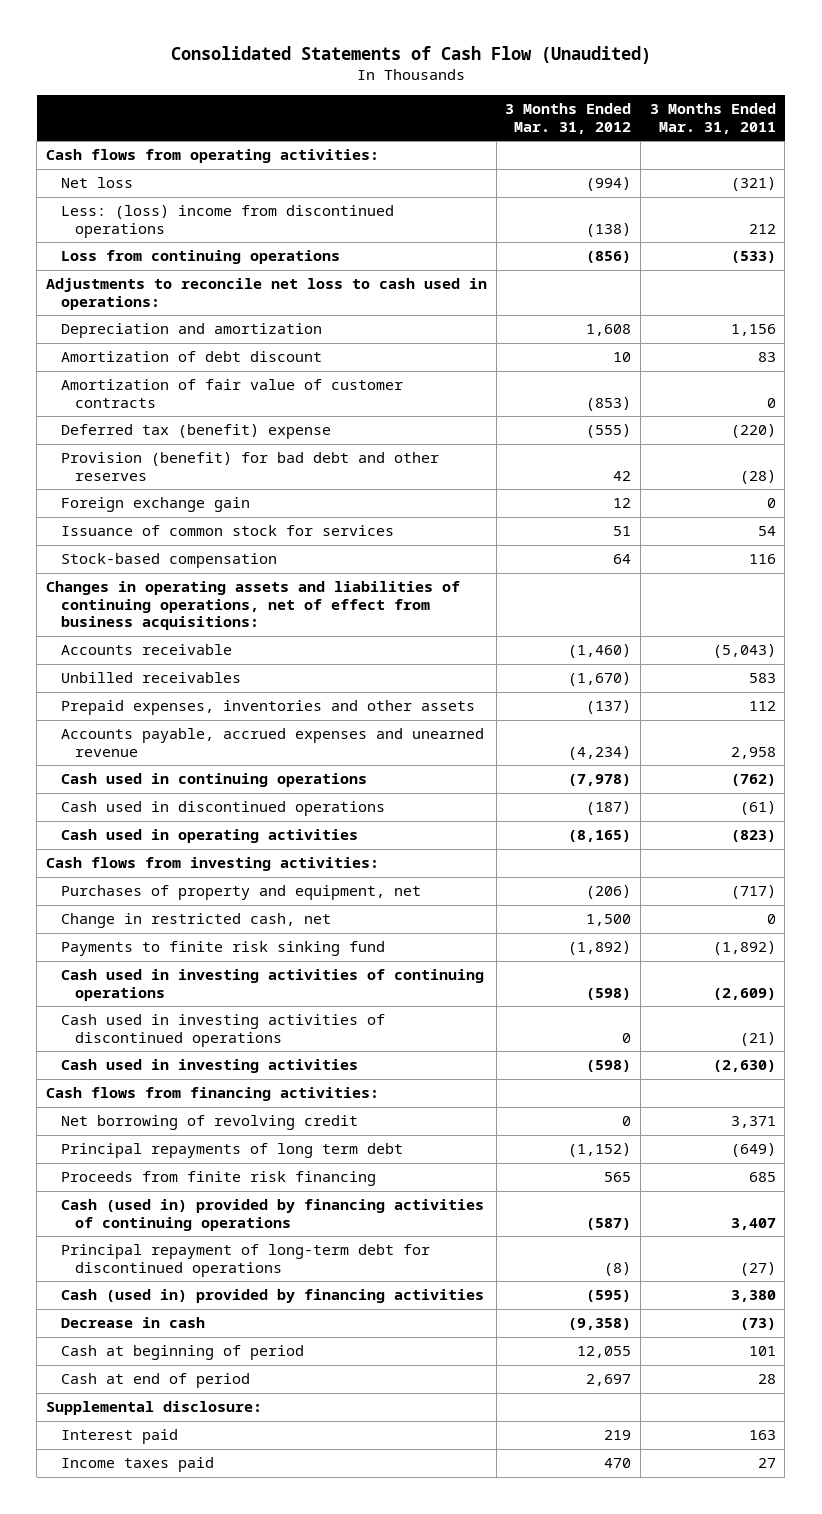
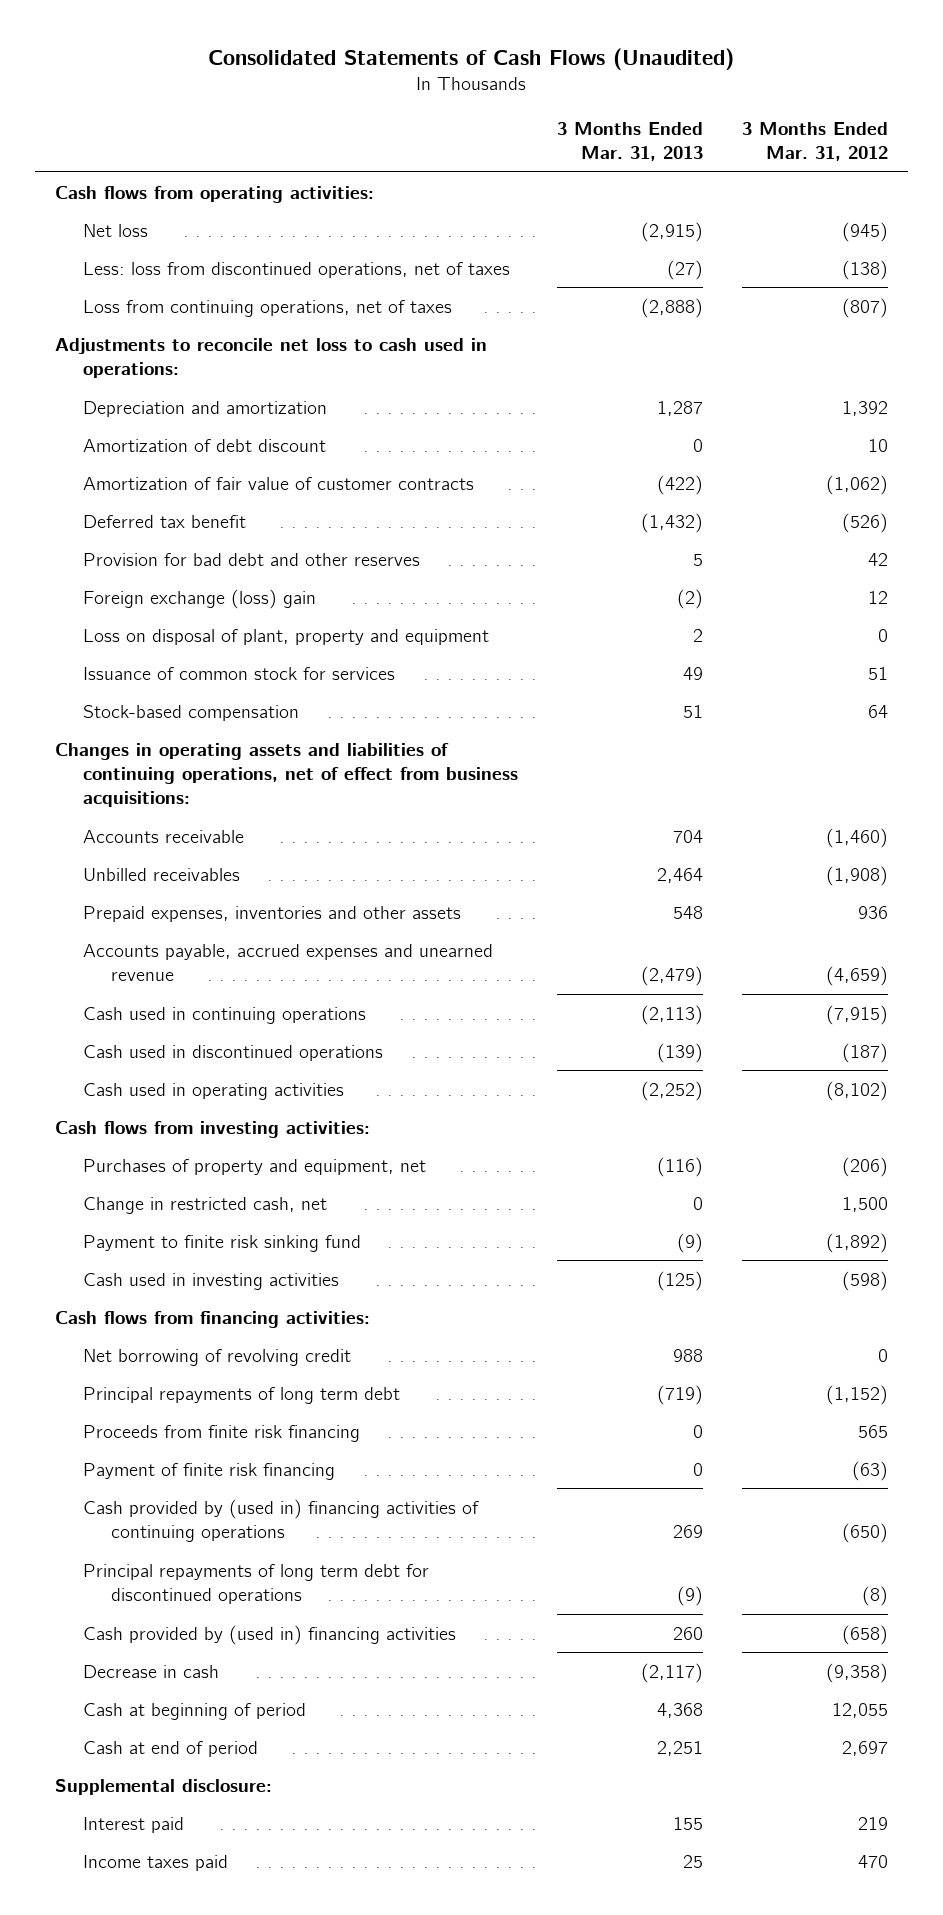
- Consolidated Statements of Cash Flow (Unaudited)
+ Consolidated Statements of Cash Flows (Unaudited)
- | 3 Months Ended Mar. 31, 2012 | 3 Months Ended Mar. 31, 2011
+ | 3 Months Ended Mar. 31, 2013 | 3 Months Ended Mar. 31, 2012
- Net loss | (994) | (321)
- Less: (loss) income from discontinued operations | (138) | 212
- Loss from continuing operations | (856) | (533)
+ Net loss | (2,915) | (945)
+ Less: loss from discontinued operations, net of taxes | (27) | (138)
+ Loss from continuing operations, net of taxes | (2,888) | (807)
- Depreciation and amortization | 1,608 | 1,156
+ Depreciation and amortization | 1,287 | 1,392
- Amortization of fair value of customer contracts | (853) | 0
- Deferred tax (benefit) expense | (555) | (220)
- Provision (benefit) for bad debt and other reserves | 42 | (28)
- Foreign exchange gain | 12 | 0
+ Amortization of fair value of customer contracts | (422) | (1,062)
+ Deferred tax benefit | (1,432) | (526)
+ Provision for bad debt and other reserves | 5 | 42
+ Foreign exchange (loss) gain | (2) | 12
+ Loss on disposal of plant, property and equipment | 2 | 0
- Unbilled receivables | (1,670) | 583
- Prepaid expenses, inventories and other assets | (137) | 112
- Accounts payable, accrued expenses and unearned revenue | (4,234) | 2,958
- Cash used in continuing operations | (7,978) | (762)
+ Unbilled receivables | 2,464 | (1,908)
+ Prepaid expenses, inventories and other assets | 548 | 936
+ Accounts payable, accrued expenses and unearned revenue | (2,479) | (4,659)
+ Cash used in continuing operations | (2,113) | (7,915)
- Cash used in operating activities | (8,165) | (823)
+ Cash used in operating activities | (2,252) | (8,102)
- Payments to finite risk sinking fund | (1,892) | (1,892)
- Cash used in investing activities of continuing operations | (598) | (2,609)
- Cash used in investing activities of discontinued operations | 0 | (21)
+ Payment to finite risk sinking fund | (9) | (1,892)
- Cash (used in) provided by financing activities of continuing operations | (587) | 3,407
- Principal repayment of long-term debt for discontinued operations | (8) | (27)
- Cash (used in) provided by financing activities | (595) | 3,380
+ Payment of finite risk financing | 0 | (63)
+ Cash provided by (used in) financing activities of continuing operations | 269 | (650)
+ Principal repayments of long term debt for discontinued operations | (9) | (8)
+ Cash provided by (used in) financing activities | 260 | (658)

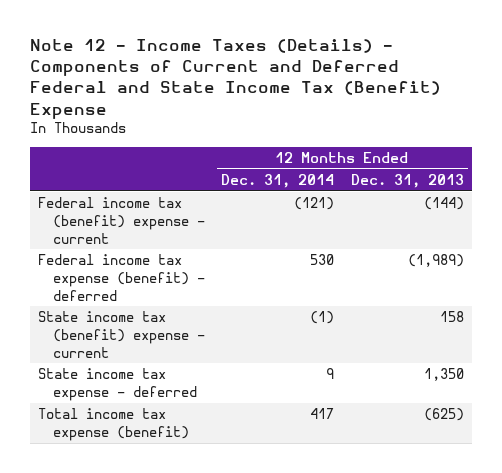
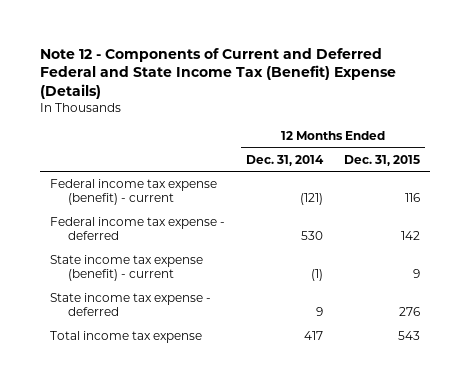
- Note 12 - Income Taxes (Details) - Components of Current and Deferred Federal and State Income Tax (Benefit) Expense
+ Note 12 - Components of Current and Deferred Federal and State Income Tax (Benefit) Expense (Details)
- | 12 Months Ended Dec. 31, 2014 | 12 Months Ended Dec. 31, 2013
+ | 12 Months Ended Dec. 31, 2014 | 12 Months Ended Dec. 31, 2015
- Federal income tax (benefit) expense - current | (121) | (144)
- Federal income tax expense (benefit) - deferred | 530 | (1,989)
- State income tax (benefit) expense - current | (1) | 158
+ Federal income tax expense (benefit) - current | (121) | 116
+ Federal income tax expense - deferred | 530 | 142
+ State income tax expense (benefit) - current | (1) | 9
- Total income tax expense (benefit) | 417 | (625)
+ Total income tax expense | 417 | 543

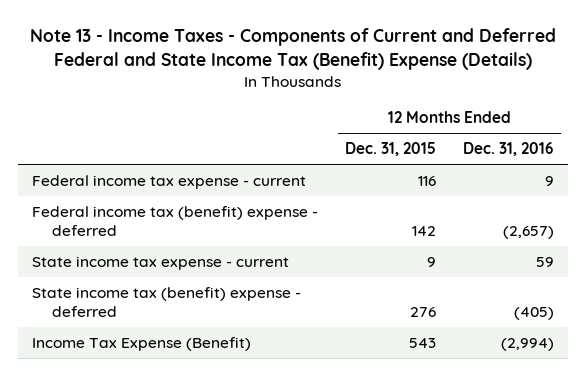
- Note 12 - Components of Current and Deferred Federal and State Income Tax (Benefit) Expense (Details)
+ Note 13 - Income Taxes - Components of Current and Deferred Federal and State Income Tax (Benefit) Expense (Details)
- | 12 Months Ended Dec. 31, 2014 | 12 Months Ended Dec. 31, 2015
+ | 12 Months Ended Dec. 31, 2015 | 12 Months Ended Dec. 31, 2016
- Federal income tax expense (benefit) - current | (121) | 116
- Federal income tax expense - deferred | 530 | 142
- State income tax expense (benefit) - current | (1) | 9
- State income tax expense - deferred | 9 | 276
- Total income tax expense | 417 | 543
+ Federal income tax expense - current | 116 | 9
+ Federal income tax (benefit) expense - deferred | 142 | (2,657)
+ State income tax expense - current | 9 | 59
+ State income tax (benefit) expense - deferred | 276 | (405)
+ Income Tax Expense (Benefit) | 543 | (2,994)

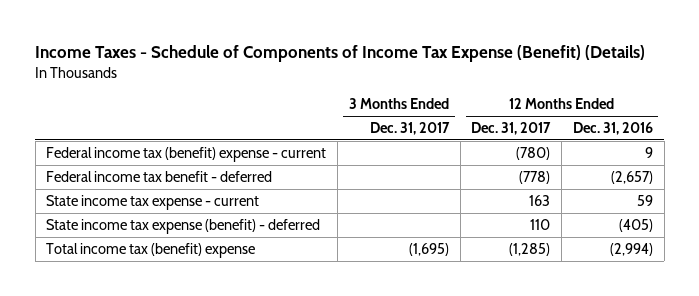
- Note 13 - Income Taxes - Components of Current and Deferred Federal and State Income Tax (Benefit) Expense (Details)
+ Income Taxes - Schedule of Components of Income Tax Expense (Benefit) (Details)
- | 12 Months Ended Dec. 31, 2015 | 12 Months Ended Dec. 31, 2016
+ | 3 Months Ended Dec. 31, 2017 | 12 Months Ended Dec. 31, 2017 | 12 Months Ended Dec. 31, 2016
- Federal income tax expense - current | 116 | 9
- Federal income tax (benefit) expense - deferred | 142 | (2,657)
+ Federal income tax (benefit) expense - current | | (780) | 9
+ Federal income tax benefit - deferred | | (778) | (2,657)
- State income tax (benefit) expense - deferred | 276 | (405)
- Income Tax Expense (Benefit) | 543 | (2,994)
+ State income tax expense (benefit) - deferred | | 110 | (405)
+ Total income tax (benefit) expense | (1,695) | (1,285) | (2,994)

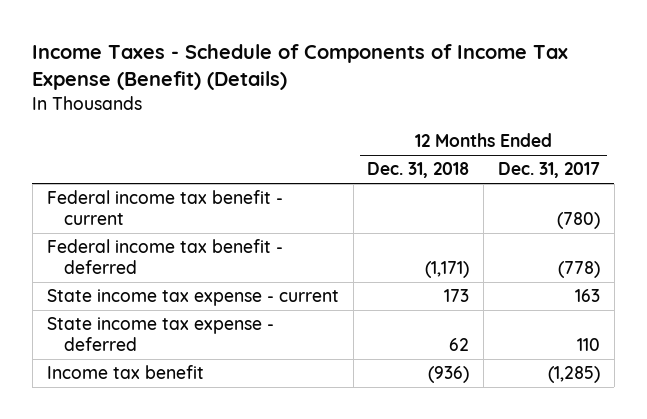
- | 3 Months Ended Dec. 31, 2017 | 12 Months Ended Dec. 31, 2017 | 12 Months Ended Dec. 31, 2016
+ | 12 Months Ended Dec. 31, 2018 | 12 Months Ended Dec. 31, 2017
- Federal income tax (benefit) expense - current | | (780) | 9
+ Federal income tax benefit - current | | (780)
- State income tax expense (benefit) - deferred | | 110 | (405)
- Total income tax (benefit) expense | (1,695) | (1,285) | (2,994)
+ State income tax expense - deferred | 62 | 110
+ Income tax benefit | (936) | (1,285)

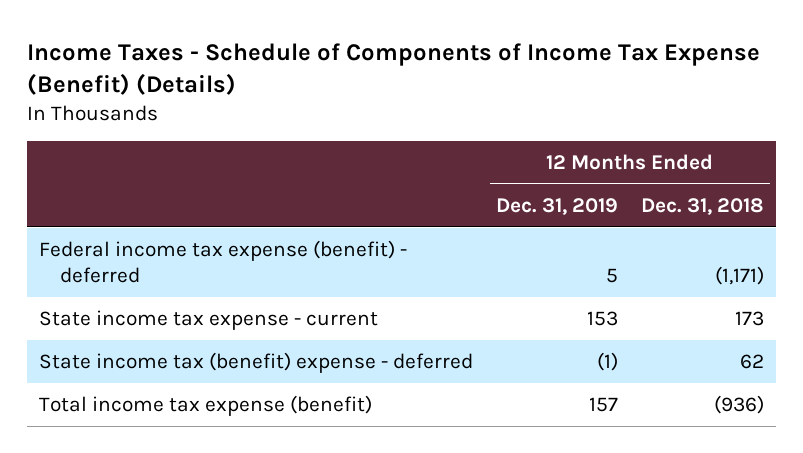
- | 12 Months Ended Dec. 31, 2018 | 12 Months Ended Dec. 31, 2017
+ | 12 Months Ended Dec. 31, 2019 | 12 Months Ended Dec. 31, 2018
- Federal income tax benefit - current | | (780)
- Federal income tax benefit - deferred | (1,171) | (778)
+ Federal income tax expense (benefit) - deferred | 5 | (1,171)
- State income tax expense - deferred | 62 | 110
- Income tax benefit | (936) | (1,285)
+ State income tax (benefit) expense - deferred | (1) | 62
+ Total income tax expense (benefit) | 157 | (936)

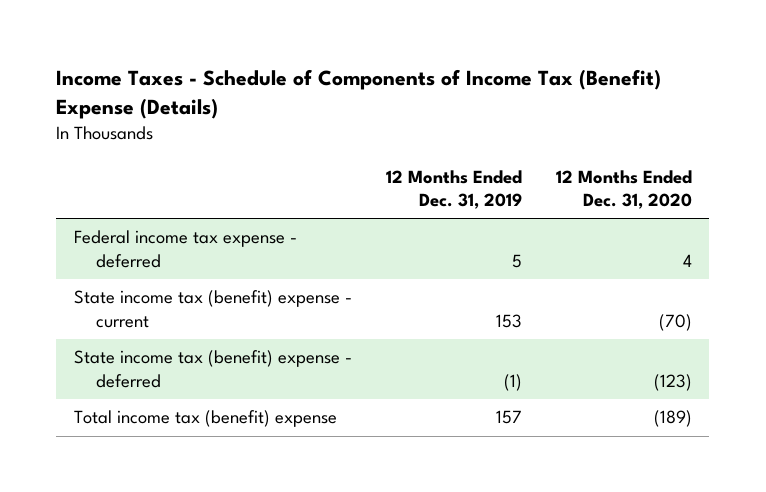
- Income Taxes - Schedule of Components of Income Tax Expense (Benefit) (Details)
+ Income Taxes - Schedule of Components of Income Tax (Benefit) Expense (Details)
- | 12 Months Ended Dec. 31, 2019 | 12 Months Ended Dec. 31, 2018
+ | 12 Months Ended Dec. 31, 2019 | 12 Months Ended Dec. 31, 2020
- Federal income tax expense (benefit) - deferred | 5 | (1,171)
- State income tax expense - current | 153 | 173
+ Federal income tax expense - deferred | 5 | 4
+ State income tax (benefit) expense - current | 153 | (70)
- Total income tax expense (benefit) | 157 | (936)
+ Total income tax (benefit) expense | 157 | (189)

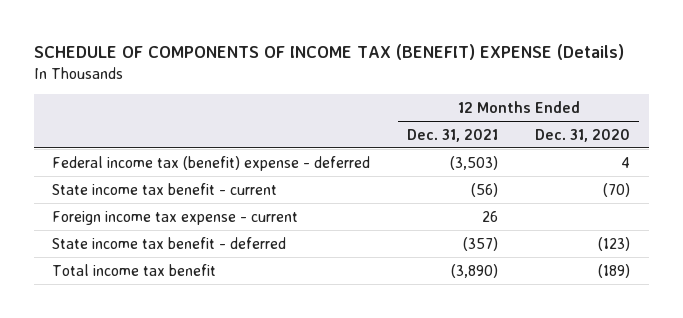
- Income Taxes - Schedule of Components of Income Tax (Benefit) Expense (Details)
+ SCHEDULE OF COMPONENTS OF INCOME TAX (BENEFIT) EXPENSE (Details)
- | 12 Months Ended Dec. 31, 2019 | 12 Months Ended Dec. 31, 2020
+ | 12 Months Ended Dec. 31, 2021 | 12 Months Ended Dec. 31, 2020
- Federal income tax expense - deferred | 5 | 4
- State income tax (benefit) expense - current | 153 | (70)
- State income tax (benefit) expense - deferred | (1) | (123)
- Total income tax (benefit) expense | 157 | (189)
+ Federal income tax (benefit) expense - deferred | (3,503) | 4
+ State income tax benefit - current | (56) | (70)
+ Foreign income tax expense - current | 26 |
+ State income tax benefit - deferred | (357) | (123)
+ Total income tax benefit | (3,890) | (189)

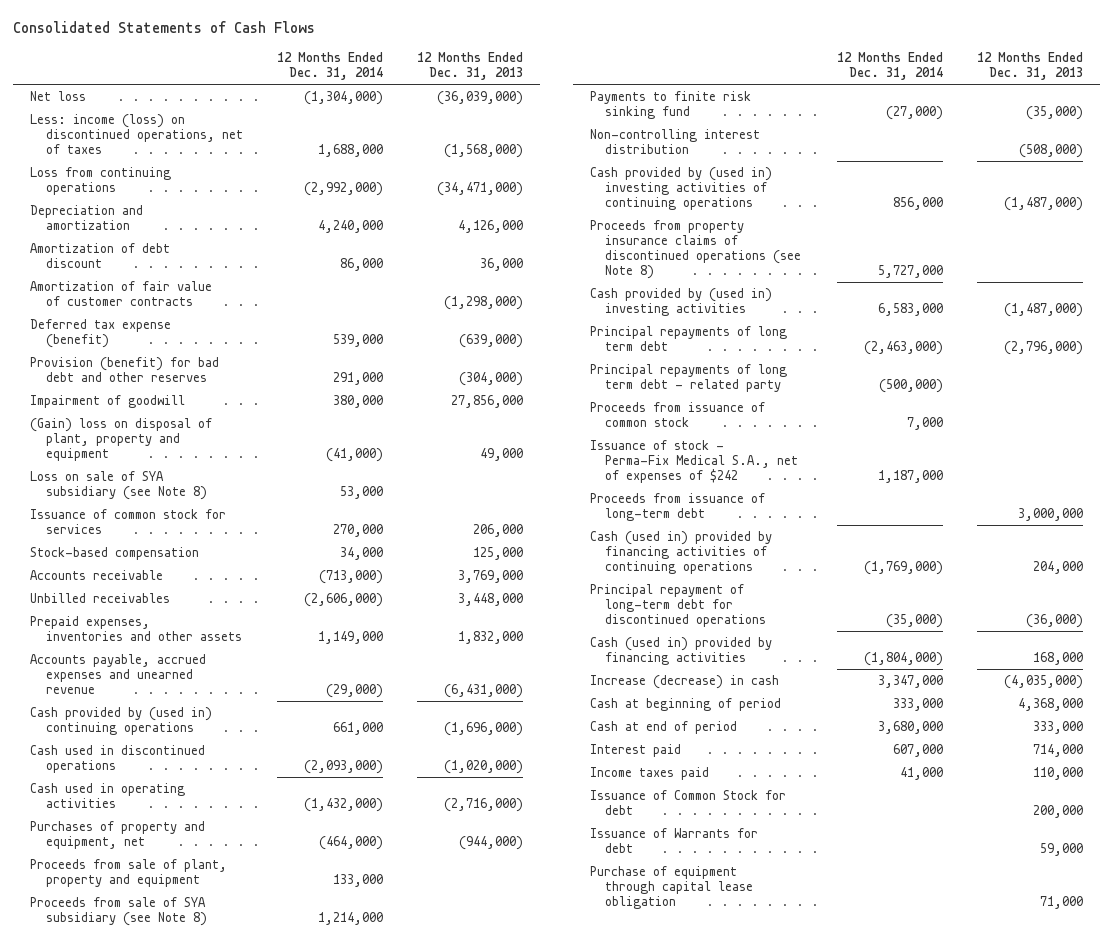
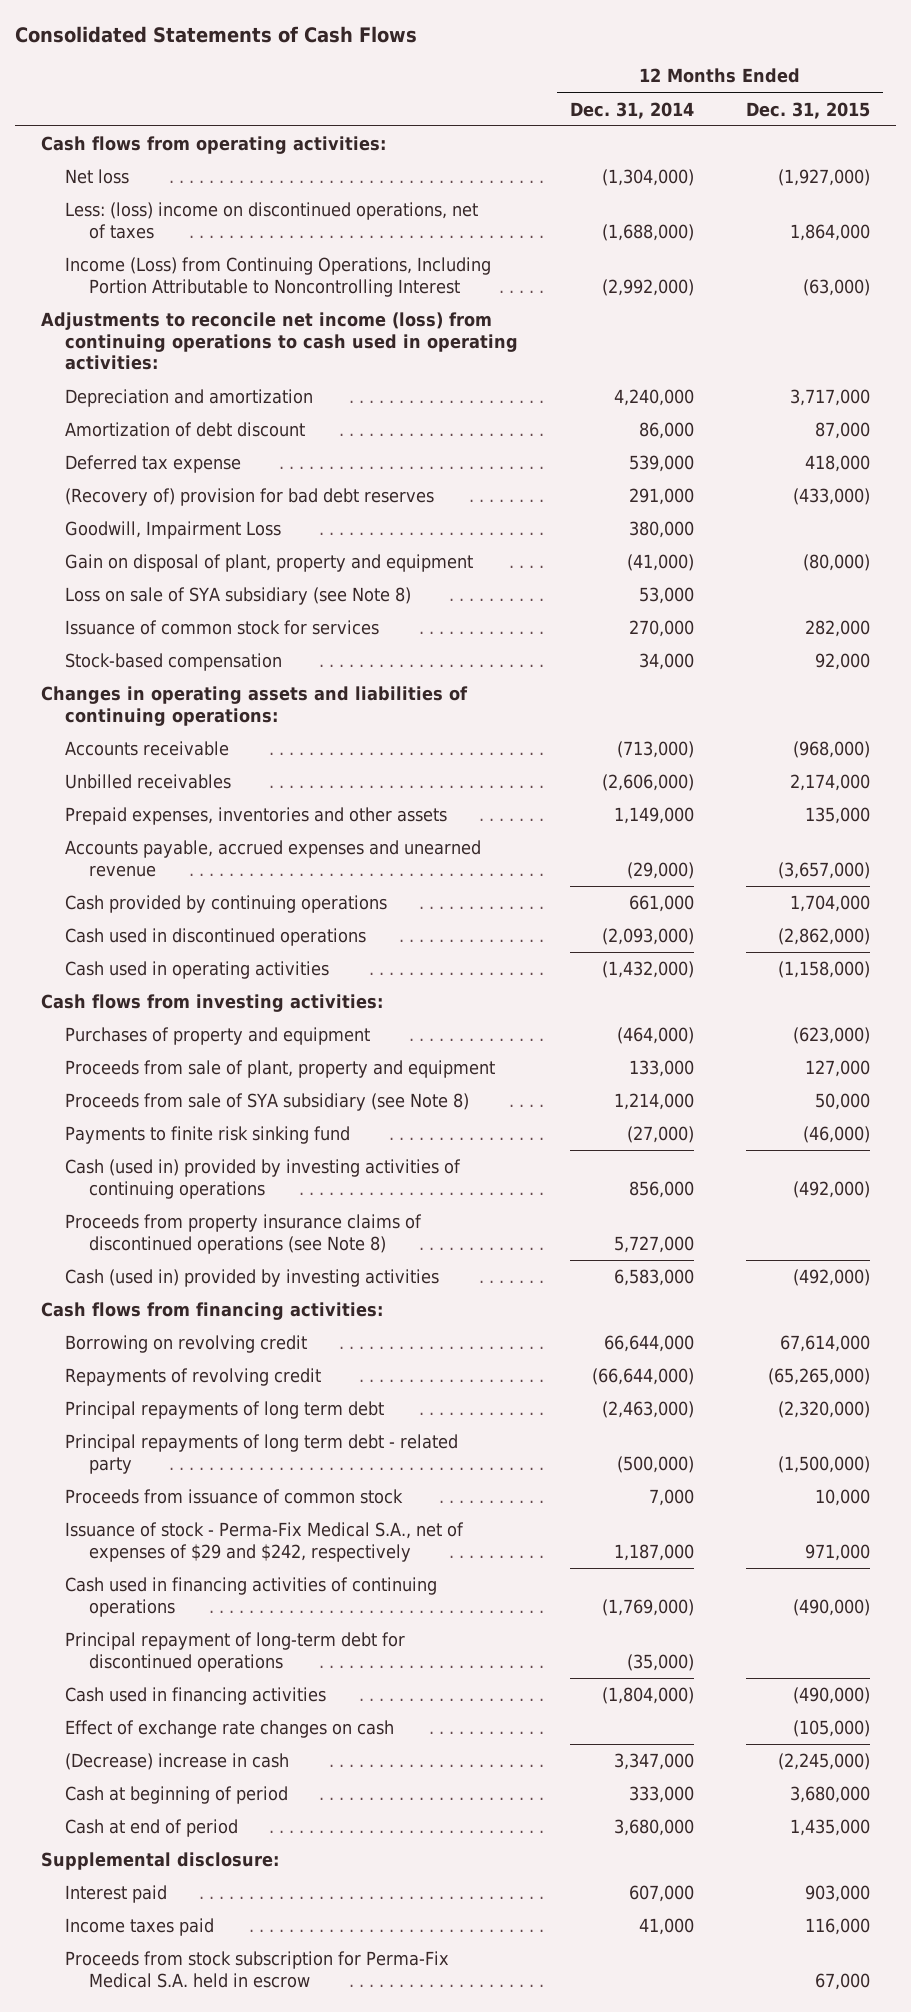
- | 12 Months Ended Dec. 31, 2014 | 12 Months Ended Dec. 31, 2013
+ | 12 Months Ended Dec. 31, 2014 | 12 Months Ended Dec. 31, 2015
+ Cash flows from operating activities:
- Less: income (loss) on discontinued operations, net of taxes | 1,688,000 | (1,568,000)
- Loss from continuing operations | (2,992,000) | (34,471,000)
+ Less: (loss) income on discontinued operations, net of taxes | (1,688,000) | 1,864,000
+ Income (Loss) from Continuing Operations, Including Portion Attributable to Noncontrolling Interest | (2,992,000) | (63,000)
+ Adjustments to reconcile net income (loss) from continuing operations to cash used in operating activities:
- Amortization of fair value of customer contracts | | (1,298,000)
- Deferred tax expense (benefit) | 539,000 | (639,000)
- Provision (benefit) for bad debt and other reserves | 291,000 | (304,000)
- Impairment of goodwill | 380,000 | 27,856,000
- (Gain) loss on disposal of plant, property and equipment | (41,000) | 49,000
+ Deferred tax expense | 539,000 | 418,000
+ (Recovery of) provision for bad debt reserves | 291,000 | (433,000)
+ Goodwill, Impairment Loss | 380,000 |
+ Gain on disposal of plant, property and equipment | (41,000) | (80,000)
+ Changes in operating assets and liabilities of continuing operations:
- Cash provided by (used in) continuing operations | 661,000 | (1,696,000)
+ Cash provided by continuing operations | 661,000 | 1,704,000
- Purchases of property and equipment, net | (464,000) | (944,000)
+ Cash flows from investing activities:
+ Purchases of property and equipment | (464,000) | (623,000)
- Non-controlling interest distribution | | (508,000)
- Cash provided by (used in) investing activities of continuing operations | 856,000 | (1,487,000)
+ Cash (used in) provided by investing activities of continuing operations | 856,000 | (492,000)
- Cash provided by (used in) investing activities | 6,583,000 | (1,487,000)
+ Cash (used in) provided by investing activities | 6,583,000 | (492,000)
+ Cash flows from financing activities:
+ Borrowing on revolving credit | 66,644,000 | 67,614,000
+ Repayments of revolving credit | (66,644,000) | (65,265,000)
- Issuance of stock - Perma-Fix Medical S.A., net of expenses of $242 | 1,187,000 |
- Proceeds from issuance of long-term debt | | 3,000,000
- Cash (used in) provided by financing activities of continuing operations | (1,769,000) | 204,000
+ Issuance of stock - Perma-Fix Medical S.A., net of expenses of $29 and $242, respectively | 1,187,000 | 971,000
+ Cash used in financing activities of continuing operations | (1,769,000) | (490,000)
- Cash (used in) provided by financing activities | (1,804,000) | 168,000
- Increase (decrease) in cash | 3,347,000 | (4,035,000)
+ Cash used in financing activities | (1,804,000) | (490,000)
+ Effect of exchange rate changes on cash | | (105,000)
+ (Decrease) increase in cash | 3,347,000 | (2,245,000)
+ Supplemental disclosure:
- Issuance of Common Stock for debt | | 200,000
- Issuance of Warrants for debt | | 59,000
- Purchase of equipment through capital lease obligation | | 71,000
+ Proceeds from stock subscription for Perma-Fix Medical S.A. held in escrow | | 67,000

